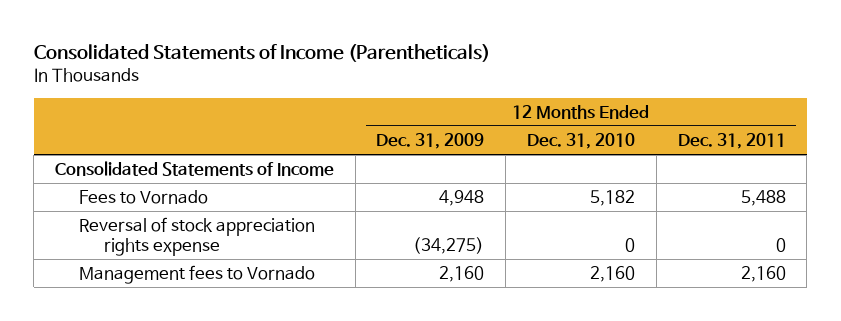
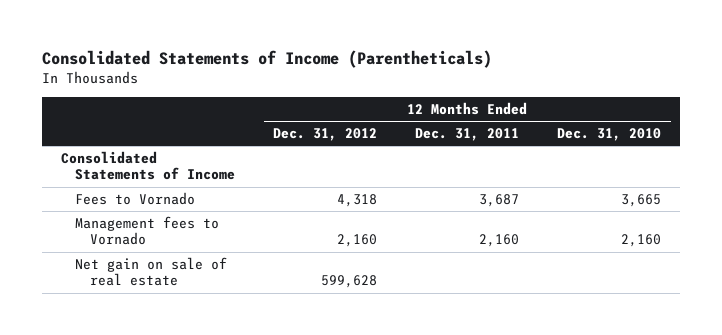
- | 12 Months Ended Dec. 31, 2009 | 12 Months Ended Dec. 31, 2010 | 12 Months Ended Dec. 31, 2011
+ | 12 Months Ended Dec. 31, 2012 | 12 Months Ended Dec. 31, 2011 | 12 Months Ended Dec. 31, 2010
- Fees to Vornado | 4,948 | 5,182 | 5,488
- Reversal of stock appreciation rights expense | (34,275) | 0 | 0
+ Fees to Vornado | 4,318 | 3,687 | 3,665
+ Net gain on sale of real estate | 599,628 | |

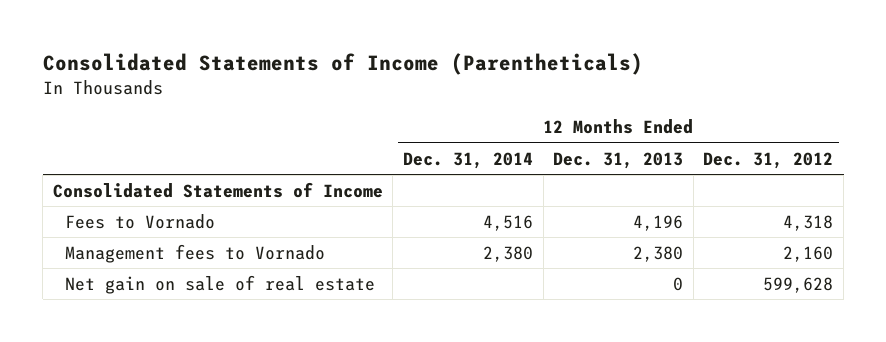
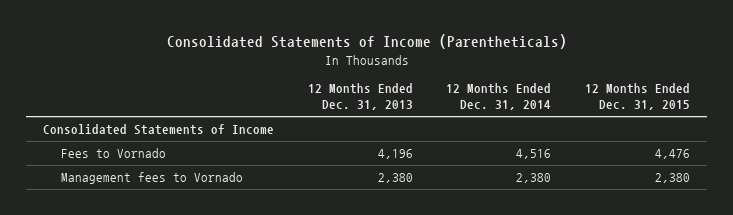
- | 12 Months Ended Dec. 31, 2014 | 12 Months Ended Dec. 31, 2013 | 12 Months Ended Dec. 31, 2012
+ | 12 Months Ended Dec. 31, 2013 | 12 Months Ended Dec. 31, 2014 | 12 Months Ended Dec. 31, 2015
- Net gain on sale of real estate | | 0 | 599,628

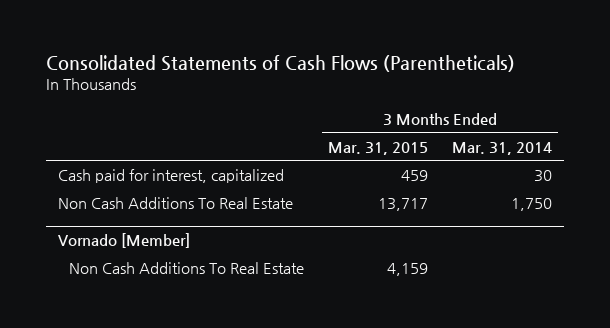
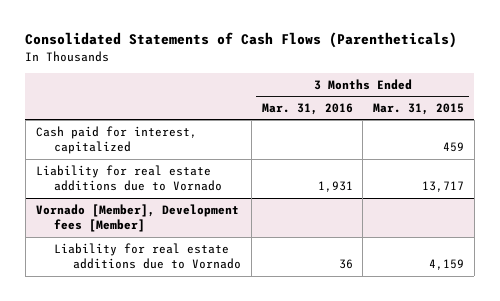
- | 3 Months Ended Mar. 31, 2015 | 3 Months Ended Mar. 31, 2014
+ | 3 Months Ended Mar. 31, 2016 | 3 Months Ended Mar. 31, 2015
- Non Cash Additions To Real Estate | 13,717 | 1,750
- Vornado [Member]
- Non Cash Additions To Real Estate | 4,159 |
+ Liability for real estate additions due to Vornado | 1,931 | 13,717
+ Vornado [Member], Development fees [Member]
+ Liability for real estate additions due to Vornado | 36 | 4,159

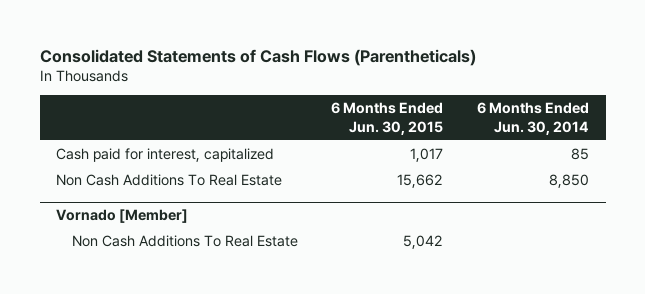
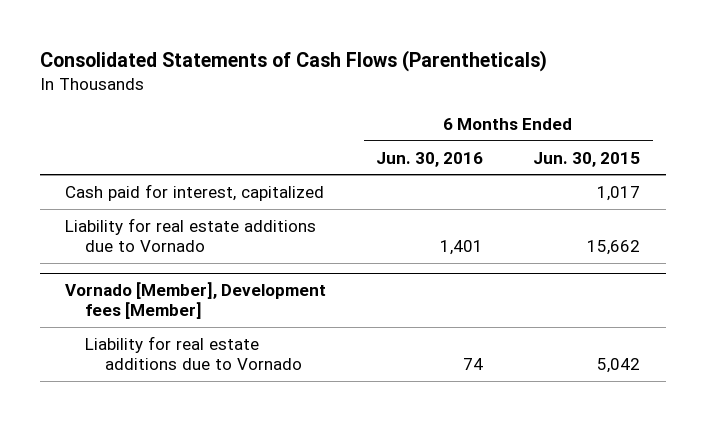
- | 6 Months Ended Jun. 30, 2015 | 6 Months Ended Jun. 30, 2014
+ | 6 Months Ended Jun. 30, 2016 | 6 Months Ended Jun. 30, 2015
- Non Cash Additions To Real Estate | 15,662 | 8,850
- Vornado [Member]
- Non Cash Additions To Real Estate | 5,042 |
+ Liability for real estate additions due to Vornado | 1,401 | 15,662
+ Vornado [Member], Development fees [Member]
+ Liability for real estate additions due to Vornado | 74 | 5,042

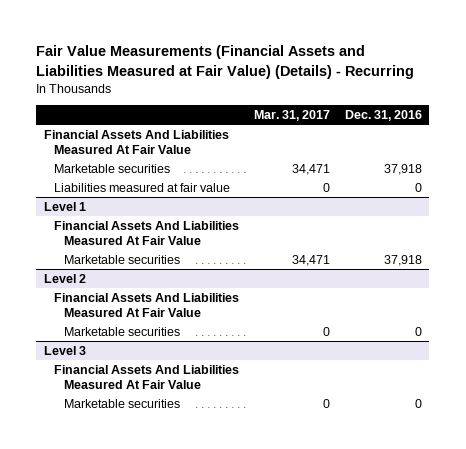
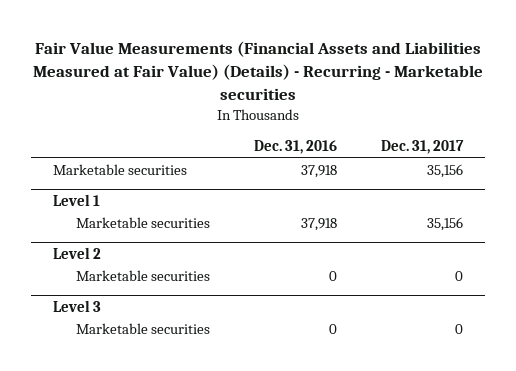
- Fair Value Measurements (Financial Assets and Liabilities Measured at Fair Value) (Details) - Recurring
+ Fair Value Measurements (Financial Assets and Liabilities Measured at Fair Value) (Details) - Recurring - Marketable securities
- | Mar. 31, 2017 | Dec. 31, 2016
+ | Dec. 31, 2016 | Dec. 31, 2017
- Financial Assets And Liabilities Measured At Fair Value
- Liabilities measured at fair value | 0 | 0
@ Level 1
- Financial Assets And Liabilities Measured At Fair Value
@ Level 2
- Financial Assets And Liabilities Measured At Fair Value
@ Level 3
- Financial Assets And Liabilities Measured At Fair Value

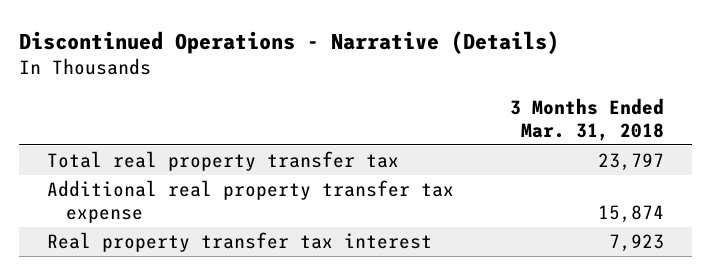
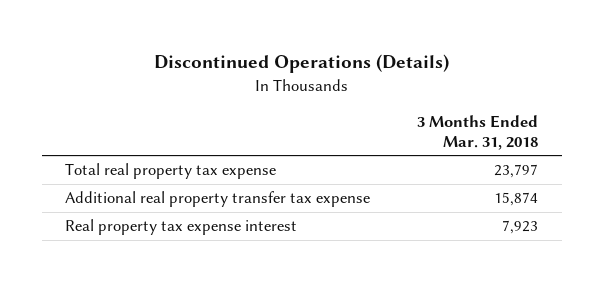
- Discontinued Operations - Narrative (Details)
+ Discontinued Operations (Details)
- Total real property transfer tax | 23,797
+ Total real property tax expense | 23,797
- Real property transfer tax interest | 7,923
+ Real property tax expense interest | 7,923

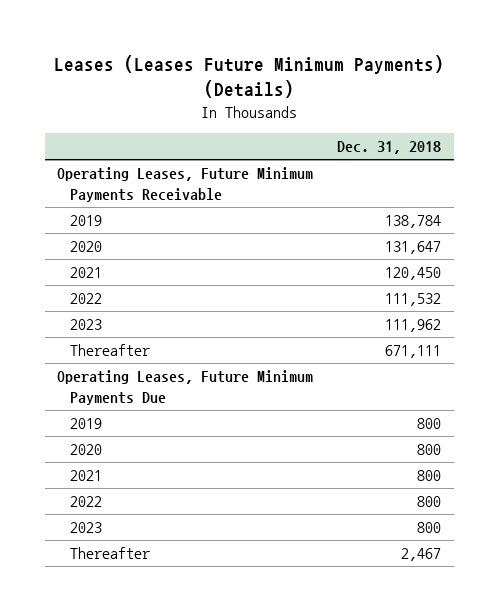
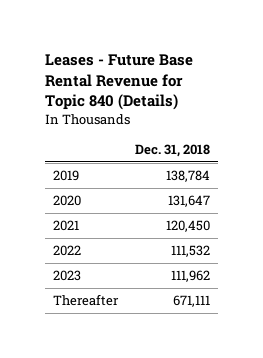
- Leases (Leases Future Minimum Payments) (Details)
+ Leases - Future Base Rental Revenue for Topic 840 (Details)
- Operating Leases, Future Minimum Payments Receivable
- Operating Leases, Future Minimum Payments Due
- 2019 | 800
- 2020 | 800
- 2021 | 800
- 2022 | 800
- 2023 | 800
- Thereafter | 2,467

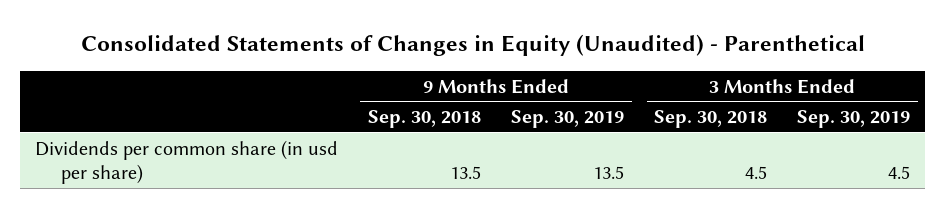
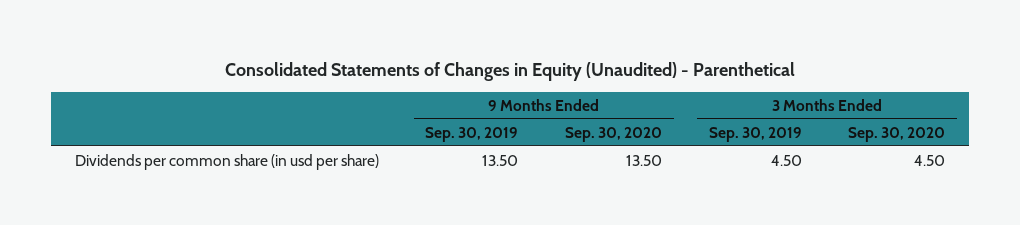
- | 9 Months Ended Sep. 30, 2018 | 9 Months Ended Sep. 30, 2019 | 3 Months Ended Sep. 30, 2018 | 3 Months Ended Sep. 30, 2019
+ | 9 Months Ended Sep. 30, 2019 | 9 Months Ended Sep. 30, 2020 | 3 Months Ended Sep. 30, 2019 | 3 Months Ended Sep. 30, 2020
- Dividends per common share (in usd per share) | 13.5 | 13.5 | 4.5 | 4.5
+ Dividends per common share (in usd per share) | 13.50 | 13.50 | 4.50 | 4.50

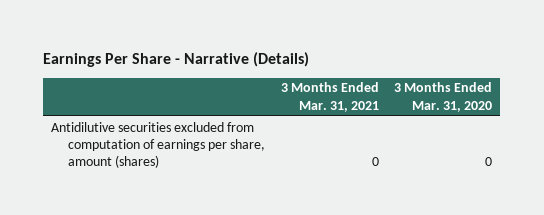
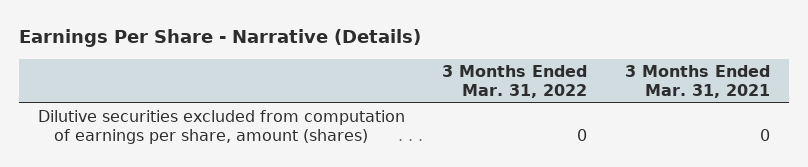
- | 3 Months Ended Mar. 31, 2021 | 3 Months Ended Mar. 31, 2020
+ | 3 Months Ended Mar. 31, 2022 | 3 Months Ended Mar. 31, 2021
- Antidilutive securities excluded from computation of earnings per share, amount (shares) | 0 | 0
+ Dilutive securities excluded from computation of earnings per share, amount (shares) | 0 | 0

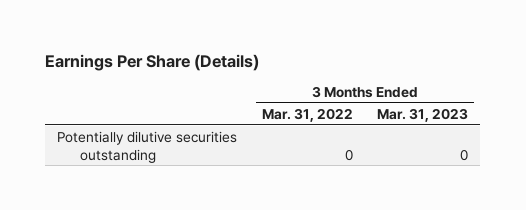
- Earnings Per Share - Narrative (Details)
+ Earnings Per Share (Details)
- | 3 Months Ended Mar. 31, 2022 | 3 Months Ended Mar. 31, 2021
+ | 3 Months Ended Mar. 31, 2022 | 3 Months Ended Mar. 31, 2023
- Dilutive securities excluded from computation of earnings per share, amount (shares) | 0 | 0
+ Potentially dilutive securities outstanding | 0 | 0

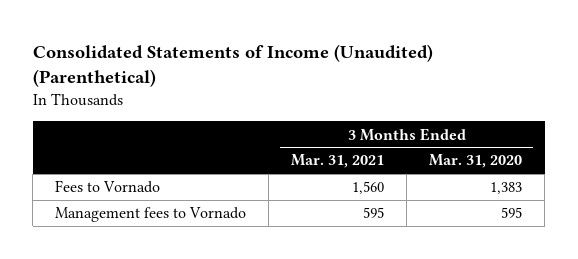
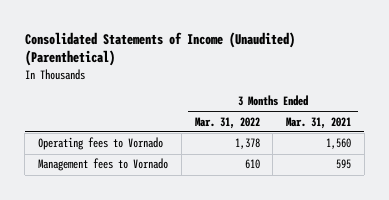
- | 3 Months Ended Mar. 31, 2021 | 3 Months Ended Mar. 31, 2020
+ | 3 Months Ended Mar. 31, 2022 | 3 Months Ended Mar. 31, 2021
- Fees to Vornado | 1,560 | 1,383
+ Operating fees to Vornado | 1,378 | 1,560

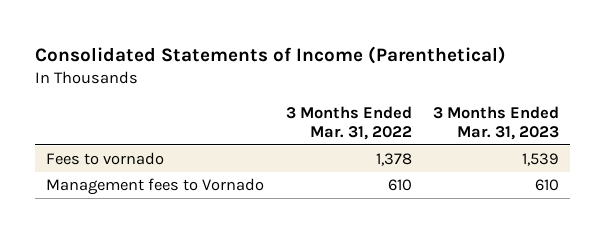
- Consolidated Statements of Income (Unaudited) (Parenthetical)
+ Consolidated Statements of Income (Parenthetical)
- | 3 Months Ended Mar. 31, 2022 | 3 Months Ended Mar. 31, 2021
+ | 3 Months Ended Mar. 31, 2022 | 3 Months Ended Mar. 31, 2023
- Operating fees to Vornado | 1,378 | 1,560
+ Fees to vornado | 1,378 | 1,539

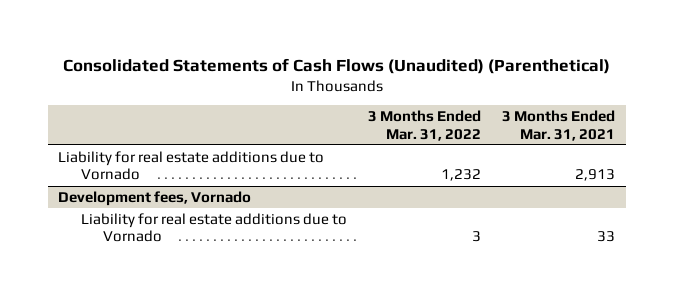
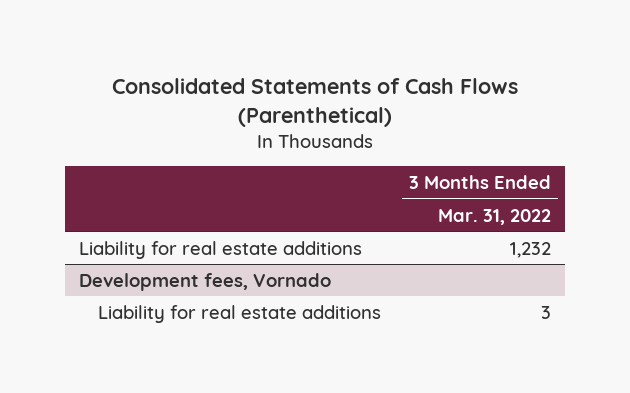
- Consolidated Statements of Cash Flows (Unaudited) (Parenthetical)
+ Consolidated Statements of Cash Flows (Parenthetical)
- | 3 Months Ended Mar. 31, 2022 | 3 Months Ended Mar. 31, 2021
+ | 3 Months Ended Mar. 31, 2022
- Liability for real estate additions due to Vornado | 1,232 | 2,913
+ Liability for real estate additions | 1,232
@ Development fees, Vornado
- Liability for real estate additions due to Vornado | 3 | 33
+ Liability for real estate additions | 3

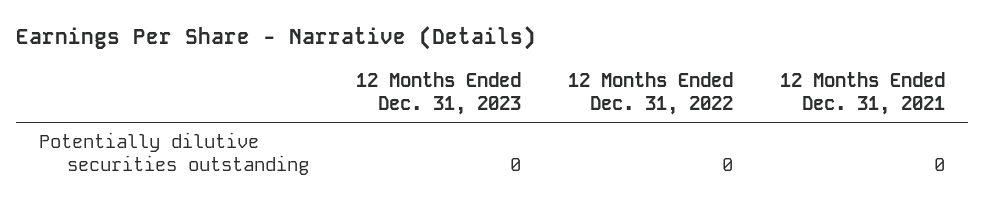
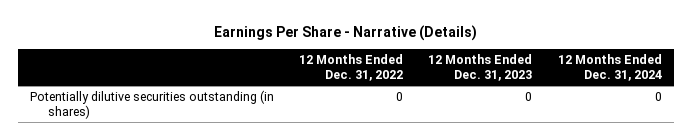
- | 12 Months Ended Dec. 31, 2023 | 12 Months Ended Dec. 31, 2022 | 12 Months Ended Dec. 31, 2021
+ | 12 Months Ended Dec. 31, 2022 | 12 Months Ended Dec. 31, 2023 | 12 Months Ended Dec. 31, 2024
- Potentially dilutive securities outstanding | 0 | 0 | 0
+ Potentially dilutive securities outstanding (in shares) | 0 | 0 | 0

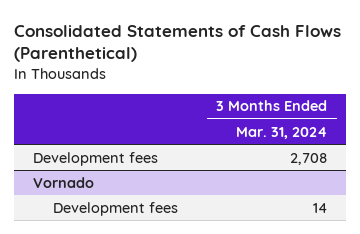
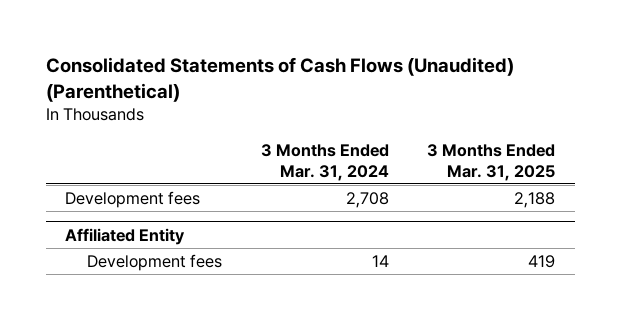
- Consolidated Statements of Cash Flows (Parenthetical)
+ Consolidated Statements of Cash Flows (Unaudited) (Parenthetical)
- | 3 Months Ended Mar. 31, 2024
+ | 3 Months Ended Mar. 31, 2024 | 3 Months Ended Mar. 31, 2025
- Vornado
+ Affiliated Entity

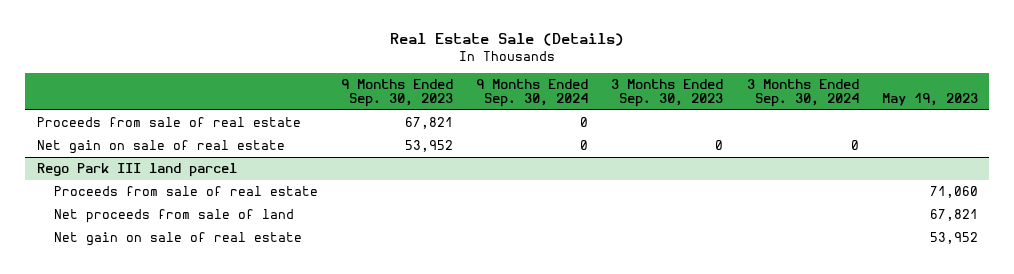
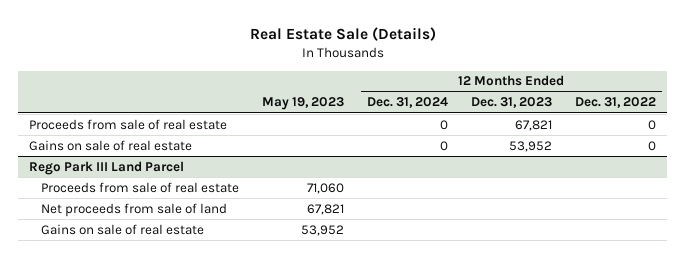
- | 9 Months Ended Sep. 30, 2023 | 9 Months Ended Sep. 30, 2024 | 3 Months Ended Sep. 30, 2023 | 3 Months Ended Sep. 30, 2024 | May 19, 2023
+ | May 19, 2023 | 12 Months Ended Dec. 31, 2024 | 12 Months Ended Dec. 31, 2023 | 12 Months Ended Dec. 31, 2022
- Net gain on sale of real estate | 53,952 | 0 | 0 | 0 |
- Rego Park III land parcel
+ Gains on sale of real estate | | 0 | 53,952 | 0
+ Rego Park III Land Parcel
- Net gain on sale of real estate | | | | | 53,952
+ Gains on sale of real estate | 53,952 | | |

